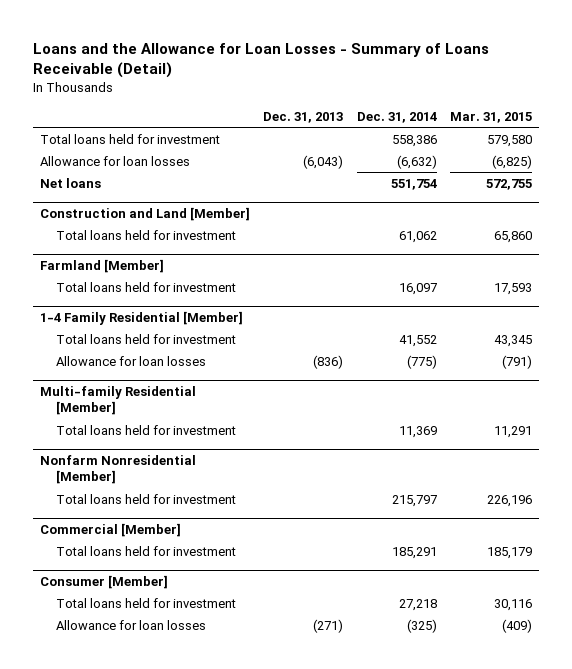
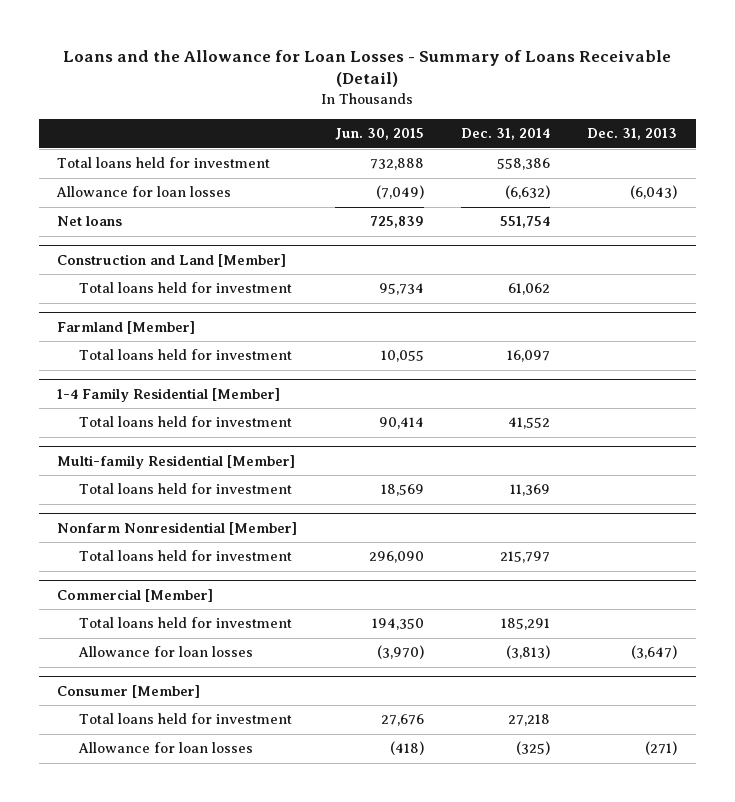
- | Dec. 31, 2013 | Dec. 31, 2014 | Mar. 31, 2015
+ | Jun. 30, 2015 | Dec. 31, 2014 | Dec. 31, 2013
@ 1-4 Family Residential [Member]
- Allowance for loan losses | (836) | (775) | (791)
@ Commercial [Member]
+ Allowance for loan losses | (3,970) | (3,813) | (3,647)

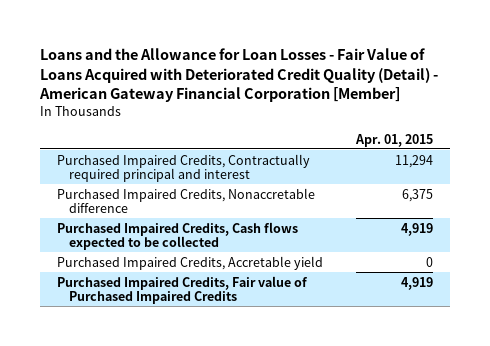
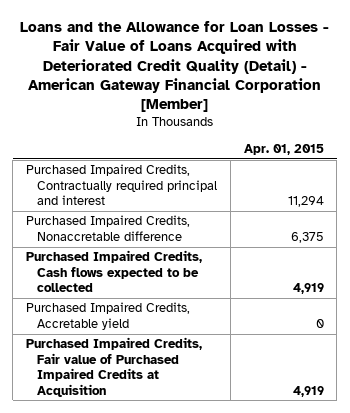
- Purchased Impaired Credits, Fair value of Purchased Impaired Credits | 4,919
+ Purchased Impaired Credits, Fair value of Purchased Impaired Credits at Acquisition | 4,919

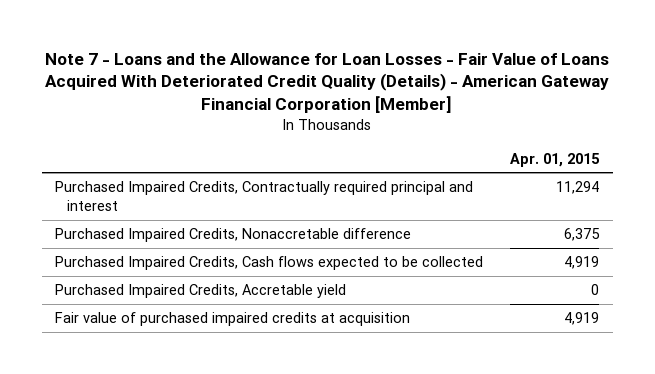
- Loans and the Allowance for Loan Losses - Fair Value of Loans Acquired with Deteriorated Credit Quality (Detail) - American Gateway Financial Corporation [Member]
+ Note 7 - Loans and the Allowance for Loan Losses - Fair Value of Loans Acquired With Deteriorated Credit Quality (Details) - American Gateway Financial Corporation [Member]
- Purchased Impaired Credits, Fair value of Purchased Impaired Credits at Acquisition | 4,919
+ Fair value of purchased impaired credits at acquisition | 4,919

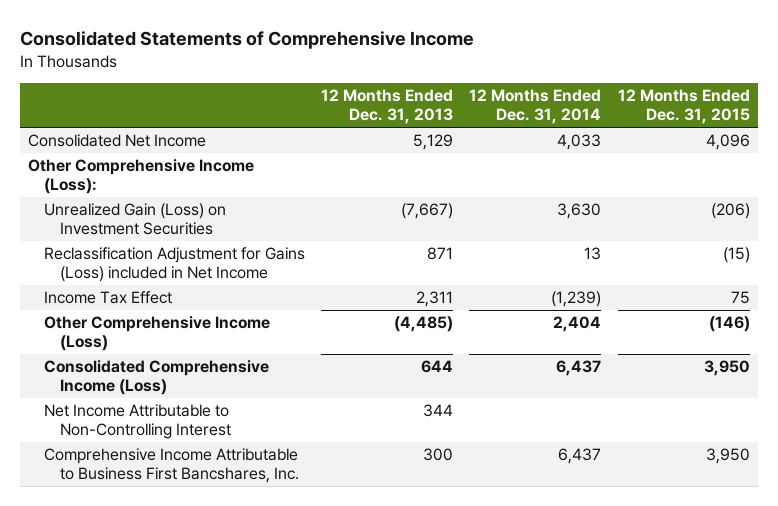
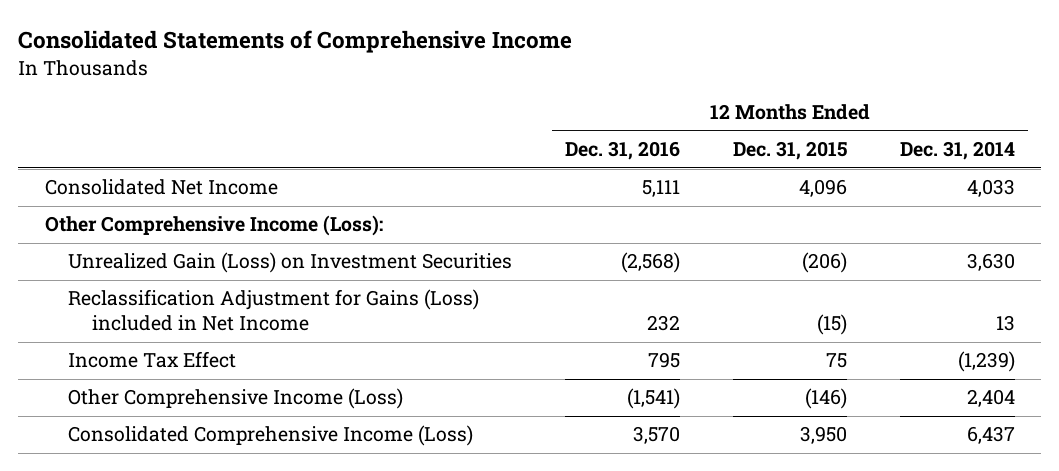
- | 12 Months Ended Dec. 31, 2013 | 12 Months Ended Dec. 31, 2014 | 12 Months Ended Dec. 31, 2015
+ | 12 Months Ended Dec. 31, 2016 | 12 Months Ended Dec. 31, 2015 | 12 Months Ended Dec. 31, 2014
- Net Income Attributable to Non-Controlling Interest | 344 | |
- Comprehensive Income Attributable to Business First Bancshares, Inc. | 300 | 6,437 | 3,950

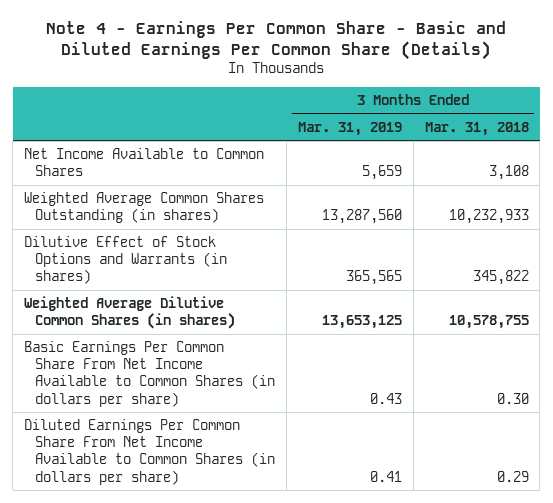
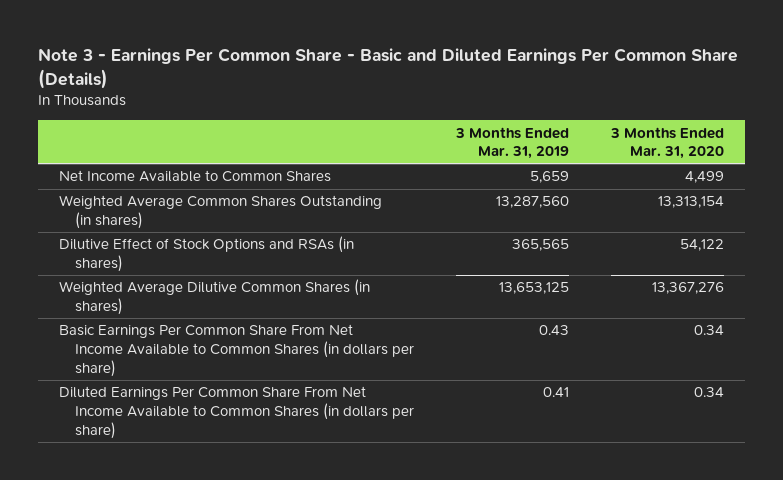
- Note 4 - Earnings Per Common Share - Basic and Diluted Earnings Per Common Share (Details)
+ Note 3 - Earnings Per Common Share - Basic and Diluted Earnings Per Common Share (Details)
- | 3 Months Ended Mar. 31, 2019 | 3 Months Ended Mar. 31, 2018
+ | 3 Months Ended Mar. 31, 2019 | 3 Months Ended Mar. 31, 2020
- Dilutive Effect of Stock Options and Warrants (in shares) | 365,565 | 345,822
+ Dilutive Effect of Stock Options and RSAs (in shares) | 365,565 | 54,122

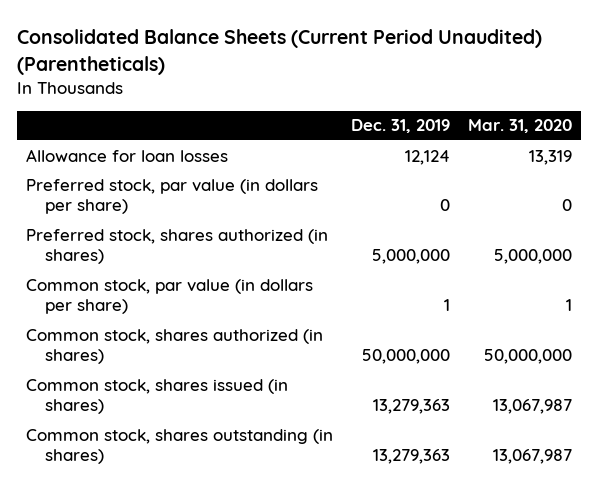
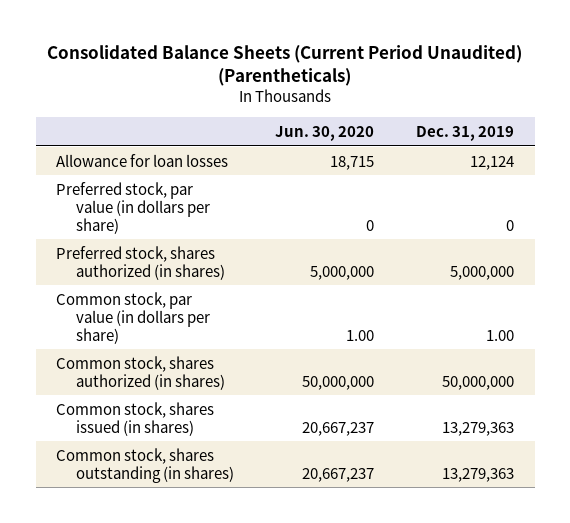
- | Dec. 31, 2019 | Mar. 31, 2020
+ | Jun. 30, 2020 | Dec. 31, 2019
- Common stock, par value (in dollars per share) | 1 | 1
+ Common stock, par value (in dollars per share) | 1.00 | 1.00

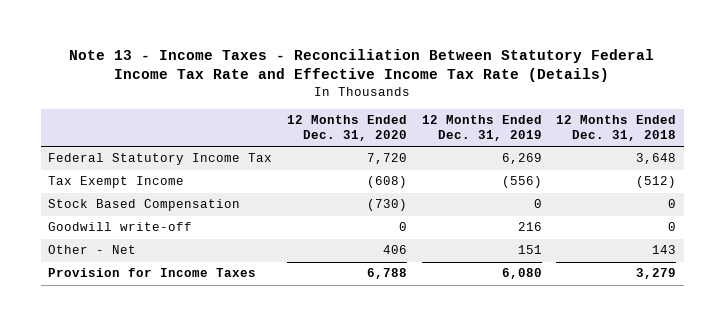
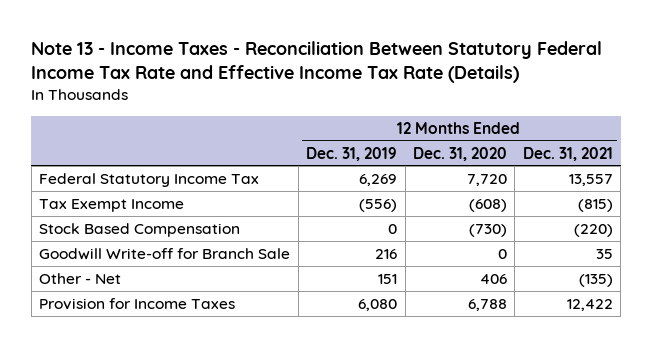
- | 12 Months Ended Dec. 31, 2020 | 12 Months Ended Dec. 31, 2019 | 12 Months Ended Dec. 31, 2018
+ | 12 Months Ended Dec. 31, 2019 | 12 Months Ended Dec. 31, 2020 | 12 Months Ended Dec. 31, 2021
- Goodwill write-off | 0 | 216 | 0
+ Goodwill Write-off for Branch Sale | 216 | 0 | 35

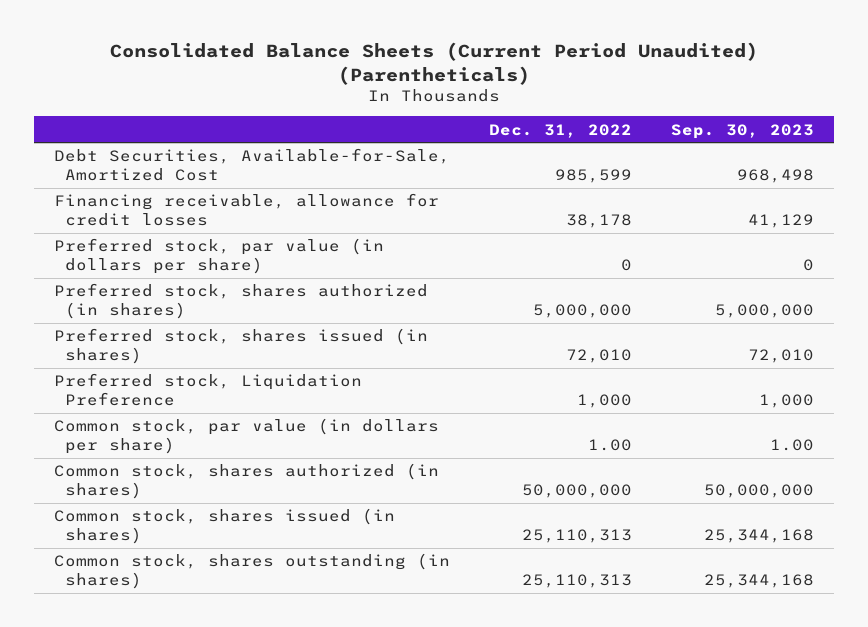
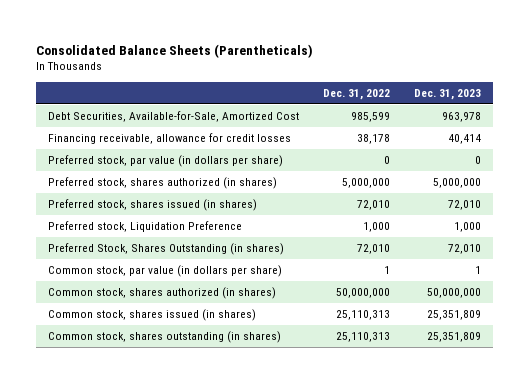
- Consolidated Balance Sheets (Current Period Unaudited) (Parentheticals)
+ Consolidated Balance Sheets (Parentheticals)
- | Dec. 31, 2022 | Sep. 30, 2023
+ | Dec. 31, 2022 | Dec. 31, 2023
- Common stock, par value (in dollars per share) | 1.00 | 1.00
+ Preferred Stock, Shares Outstanding (in shares) | 72,010 | 72,010
+ Common stock, par value (in dollars per share) | 1 | 1

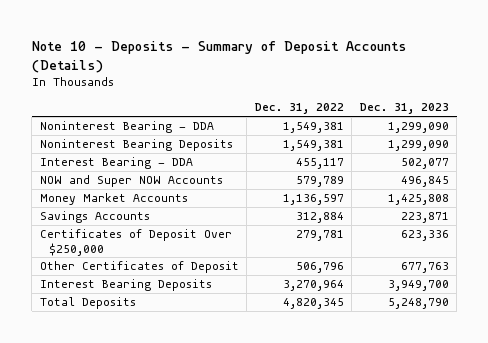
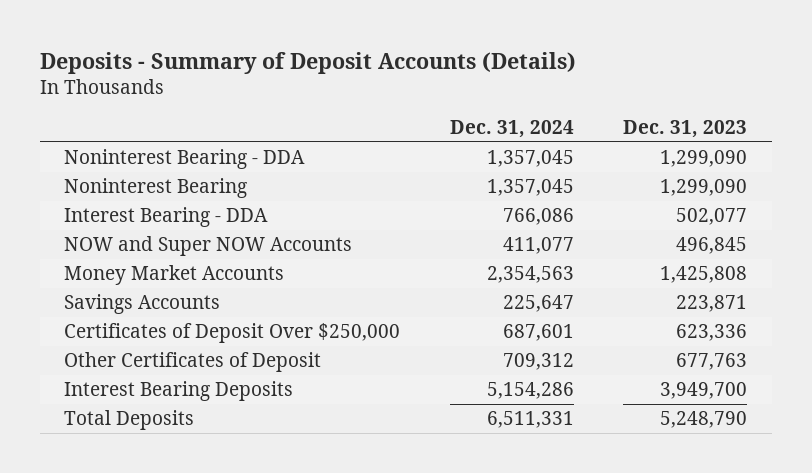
- Note 10 - Deposits - Summary of Deposit Accounts (Details)
+ Deposits - Summary of Deposit Accounts (Details)
- | Dec. 31, 2022 | Dec. 31, 2023
+ | Dec. 31, 2024 | Dec. 31, 2023
- Noninterest Bearing Deposits | 1,549,381 | 1,299,090
+ Noninterest Bearing | 1,357,045 | 1,299,090

